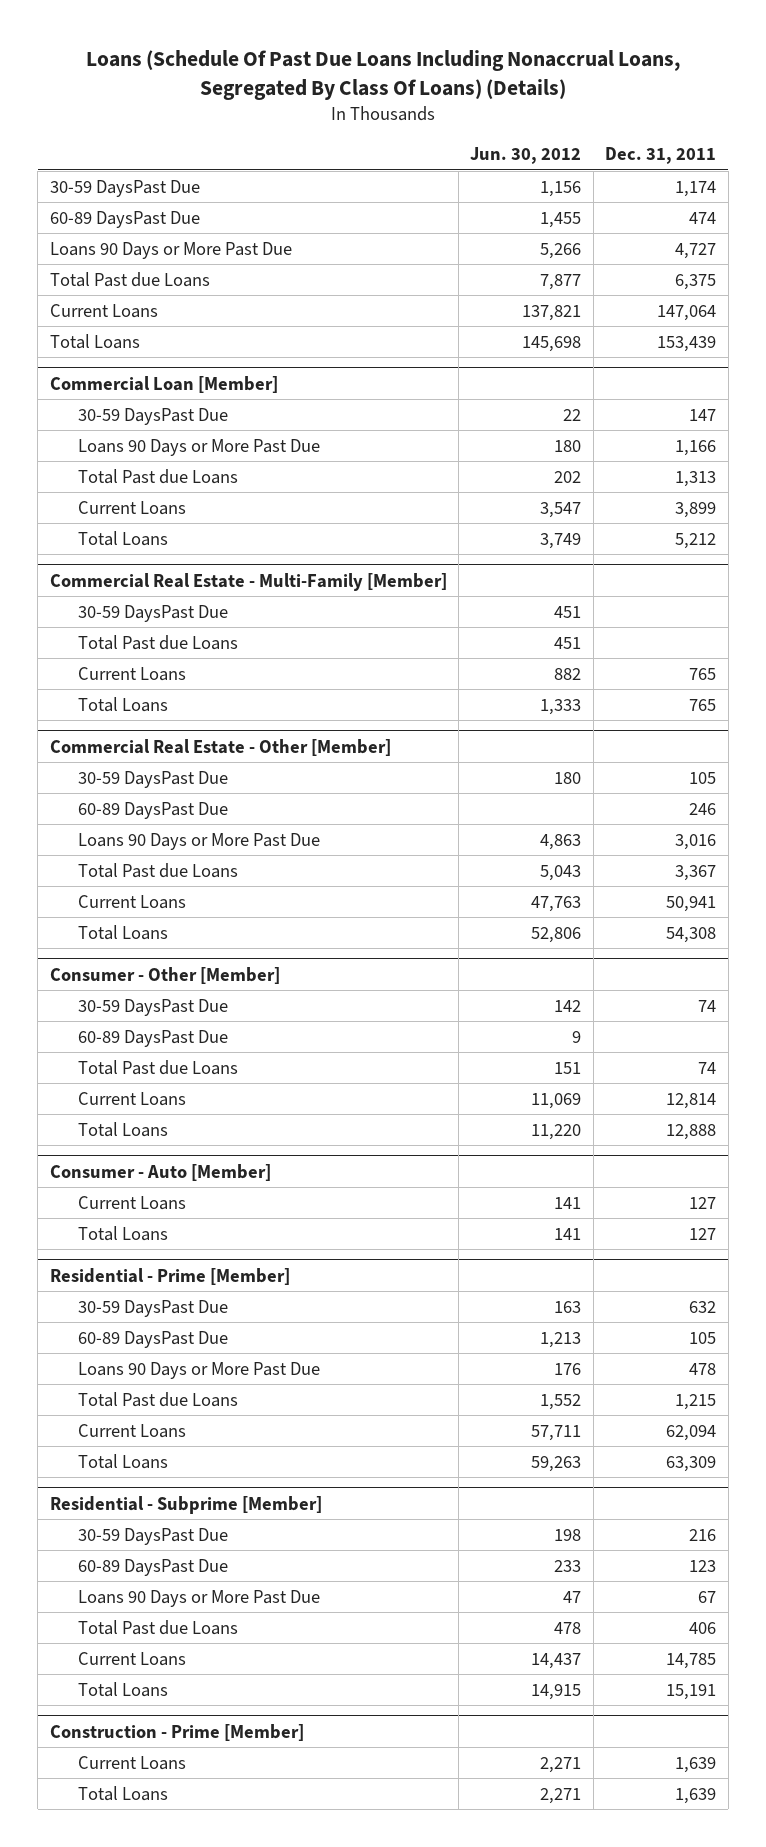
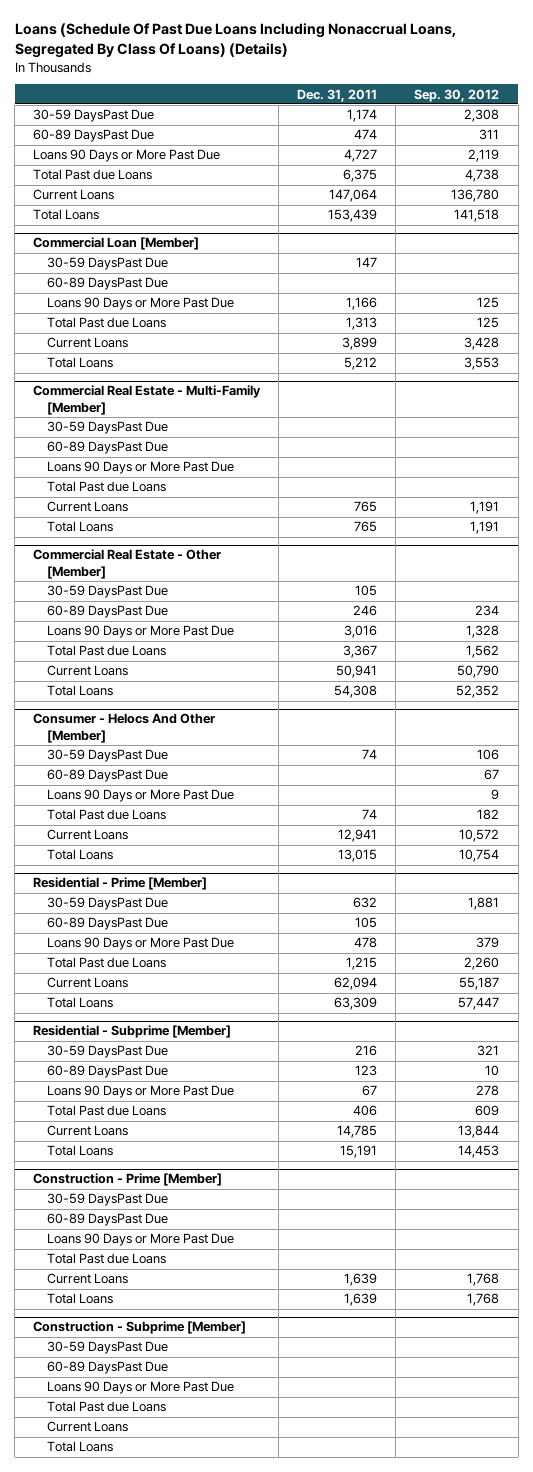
- | Jun. 30, 2012 | Dec. 31, 2011
+ | Dec. 31, 2011 | Sep. 30, 2012
@ Commercial Loan [Member]
+ 60-89 DaysPast Due
@ Commercial Real Estate - Multi-Family [Member]
+ 60-89 DaysPast Due
+ Loans 90 Days or More Past Due
- Consumer - Other [Member]
+ Consumer - Helocs And Other [Member]
+ Loans 90 Days or More Past Due | | 9
- Current Loans | 11,069 | 12,814
- Total Loans | 11,220 | 12,888
- Consumer - Auto [Member]
- Current Loans | 141 | 127
- Total Loans | 141 | 127
+ Current Loans | 12,941 | 10,572
+ Total Loans | 13,015 | 10,754
@ Construction - Prime [Member]
+ 30-59 DaysPast Due
+ 60-89 DaysPast Due
+ Loans 90 Days or More Past Due
+ Total Past due Loans
+ Construction - Subprime [Member]
+ 30-59 DaysPast Due
+ 60-89 DaysPast Due
+ Loans 90 Days or More Past Due
+ Total Past due Loans
+ Current Loans
+ Total Loans

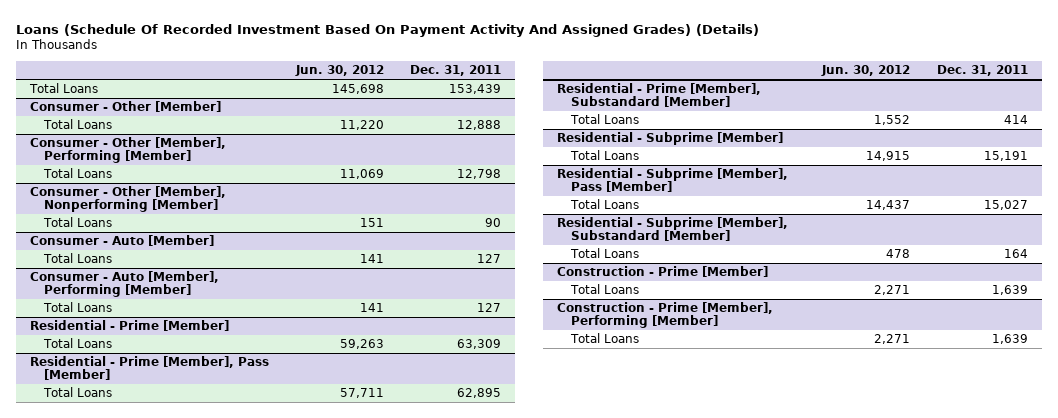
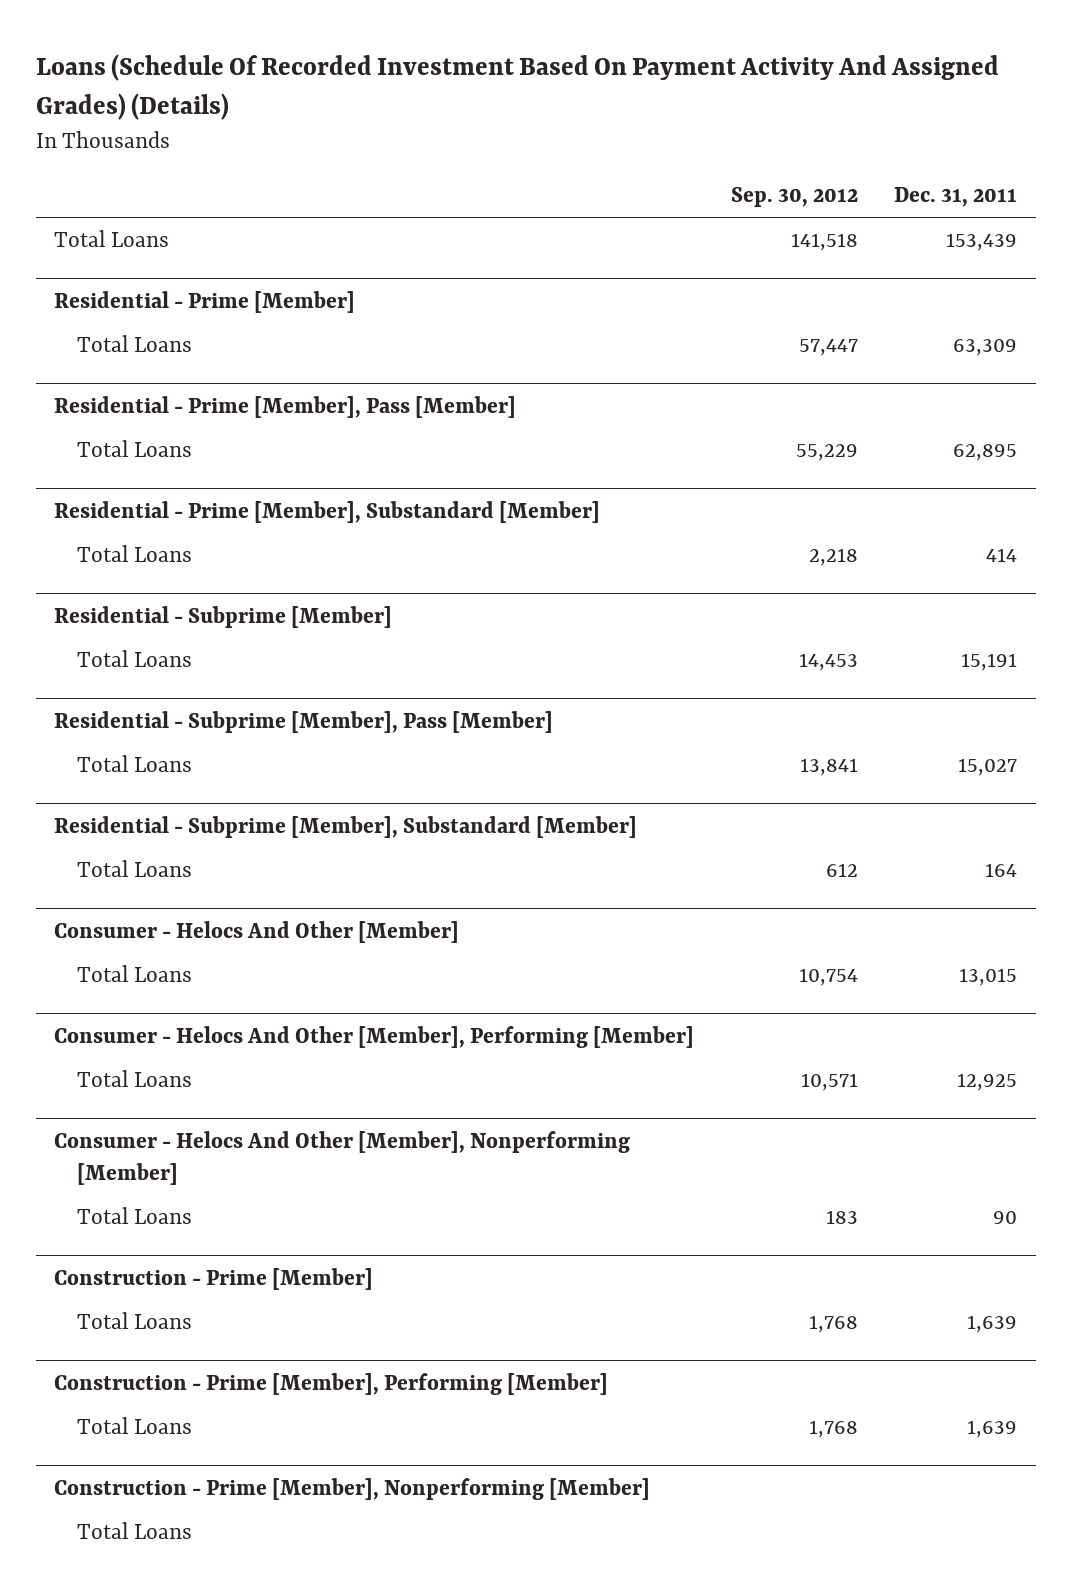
- | Jun. 30, 2012 | Dec. 31, 2011
+ | Sep. 30, 2012 | Dec. 31, 2011
- Consumer - Other [Member]
- Total Loans | 11,220 | 12,888
- Consumer - Other [Member], Performing [Member]
- Total Loans | 11,069 | 12,798
- Consumer - Other [Member], Nonperforming [Member]
- Total Loans | 151 | 90
- Consumer - Auto [Member]
- Total Loans | 141 | 127
- Consumer - Auto [Member], Performing [Member]
- Total Loans | 141 | 127
+ Consumer - Helocs And Other [Member]
+ Total Loans | 10,754 | 13,015
+ Consumer - Helocs And Other [Member], Performing [Member]
+ Total Loans | 10,571 | 12,925
+ Consumer - Helocs And Other [Member], Nonperforming [Member]
+ Total Loans | 183 | 90
+ Construction - Prime [Member], Nonperforming [Member]
+ Total Loans

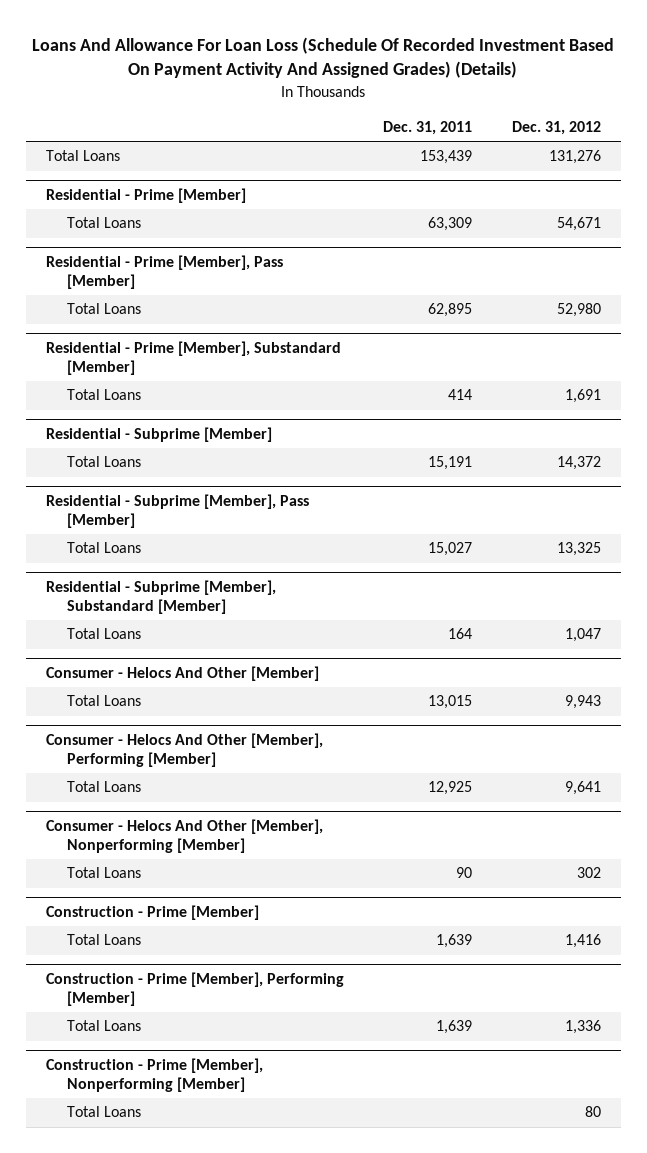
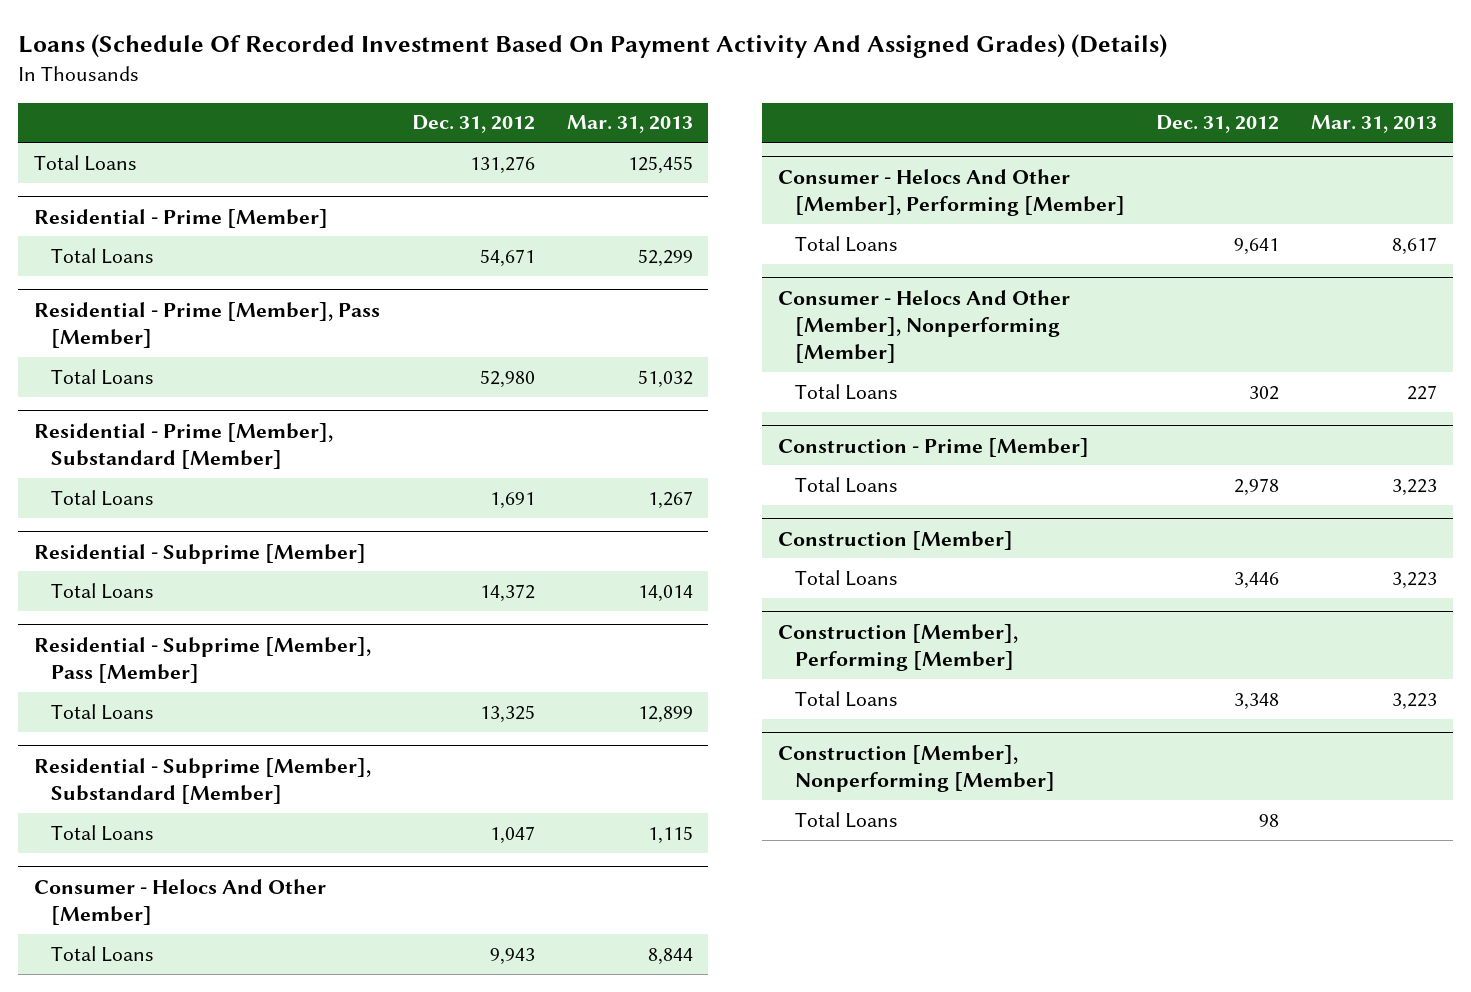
- Loans And Allowance For Loan Loss (Schedule Of Recorded Investment Based On Payment Activity And Assigned Grades) (Details)
+ Loans (Schedule Of Recorded Investment Based On Payment Activity And Assigned Grades) (Details)
- | Dec. 31, 2011 | Dec. 31, 2012
+ | Dec. 31, 2012 | Mar. 31, 2013
@ Construction - Prime [Member]
- Total Loans | 1,639 | 1,416
- Construction - Prime [Member], Performing [Member]
- Total Loans | 1,639 | 1,336
- Construction - Prime [Member], Nonperforming [Member]
- Total Loans | | 80
@ Construction - Prime [Member]
+ Total Loans | 2,978 | 3,223
+ Construction [Member]
+ Total Loans | 3,446 | 3,223
+ Construction [Member], Performing [Member]
+ Total Loans | 3,348 | 3,223
+ Construction [Member], Nonperforming [Member]
+ Total Loans | 98 |

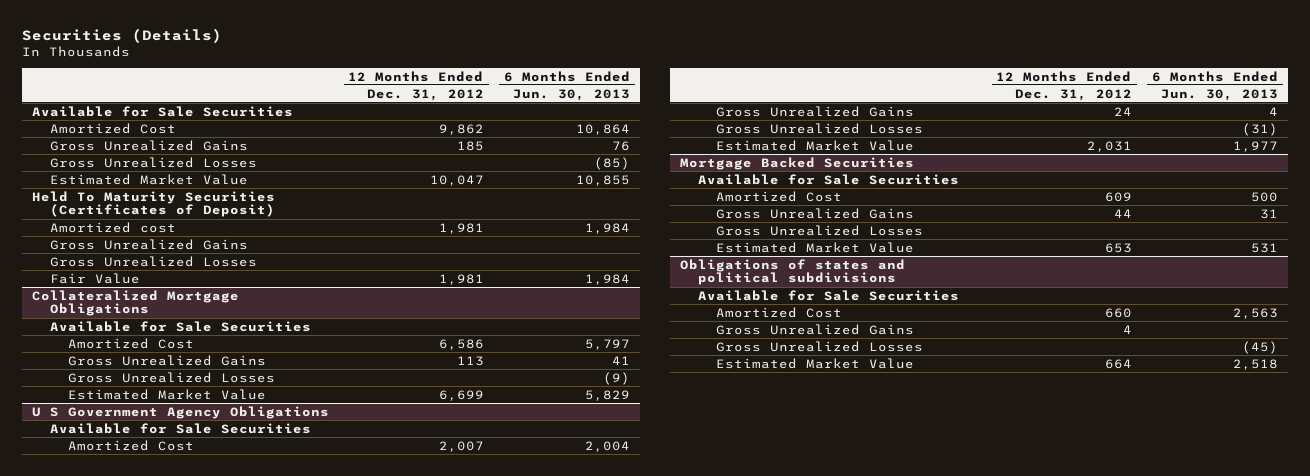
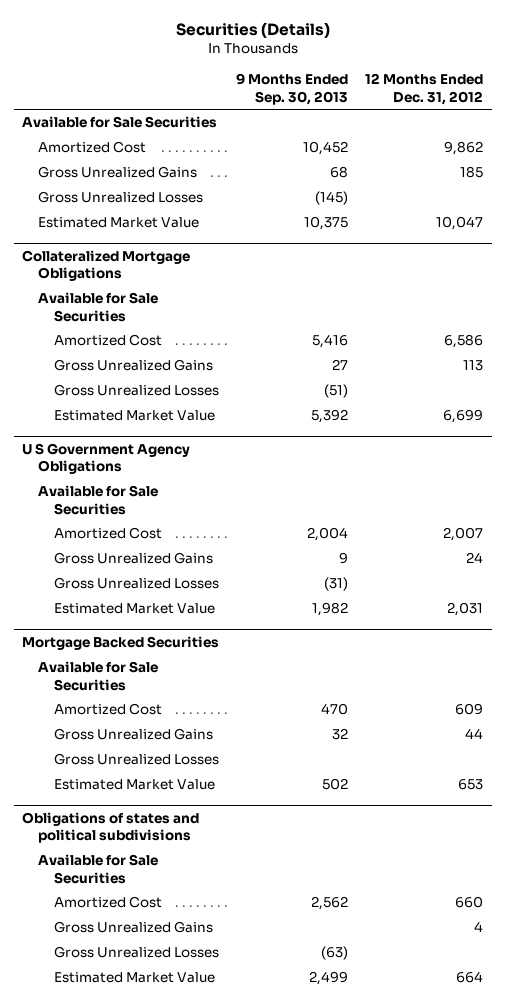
- | 12 Months Ended Dec. 31, 2012 | 6 Months Ended Jun. 30, 2013
+ | 9 Months Ended Sep. 30, 2013 | 12 Months Ended Dec. 31, 2012
- Held To Maturity Securities (Certificates of Deposit)
- Amortized cost | 1,981 | 1,984
- Gross Unrealized Gains
- Gross Unrealized Losses
- Fair Value | 1,981 | 1,984

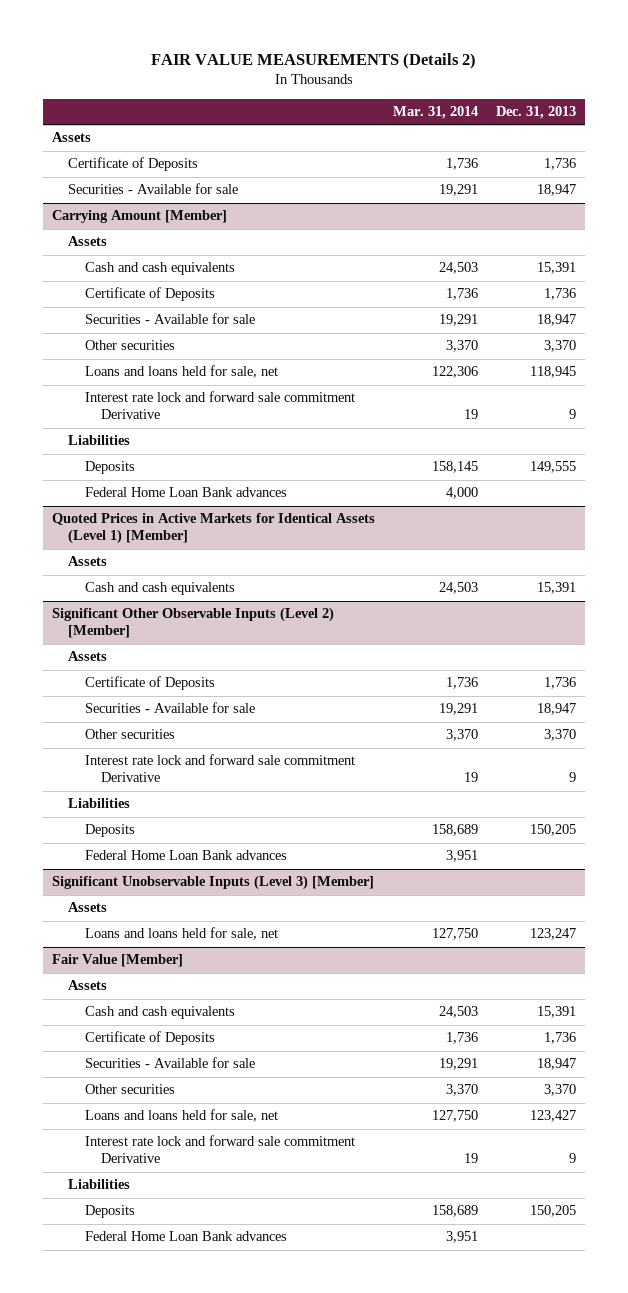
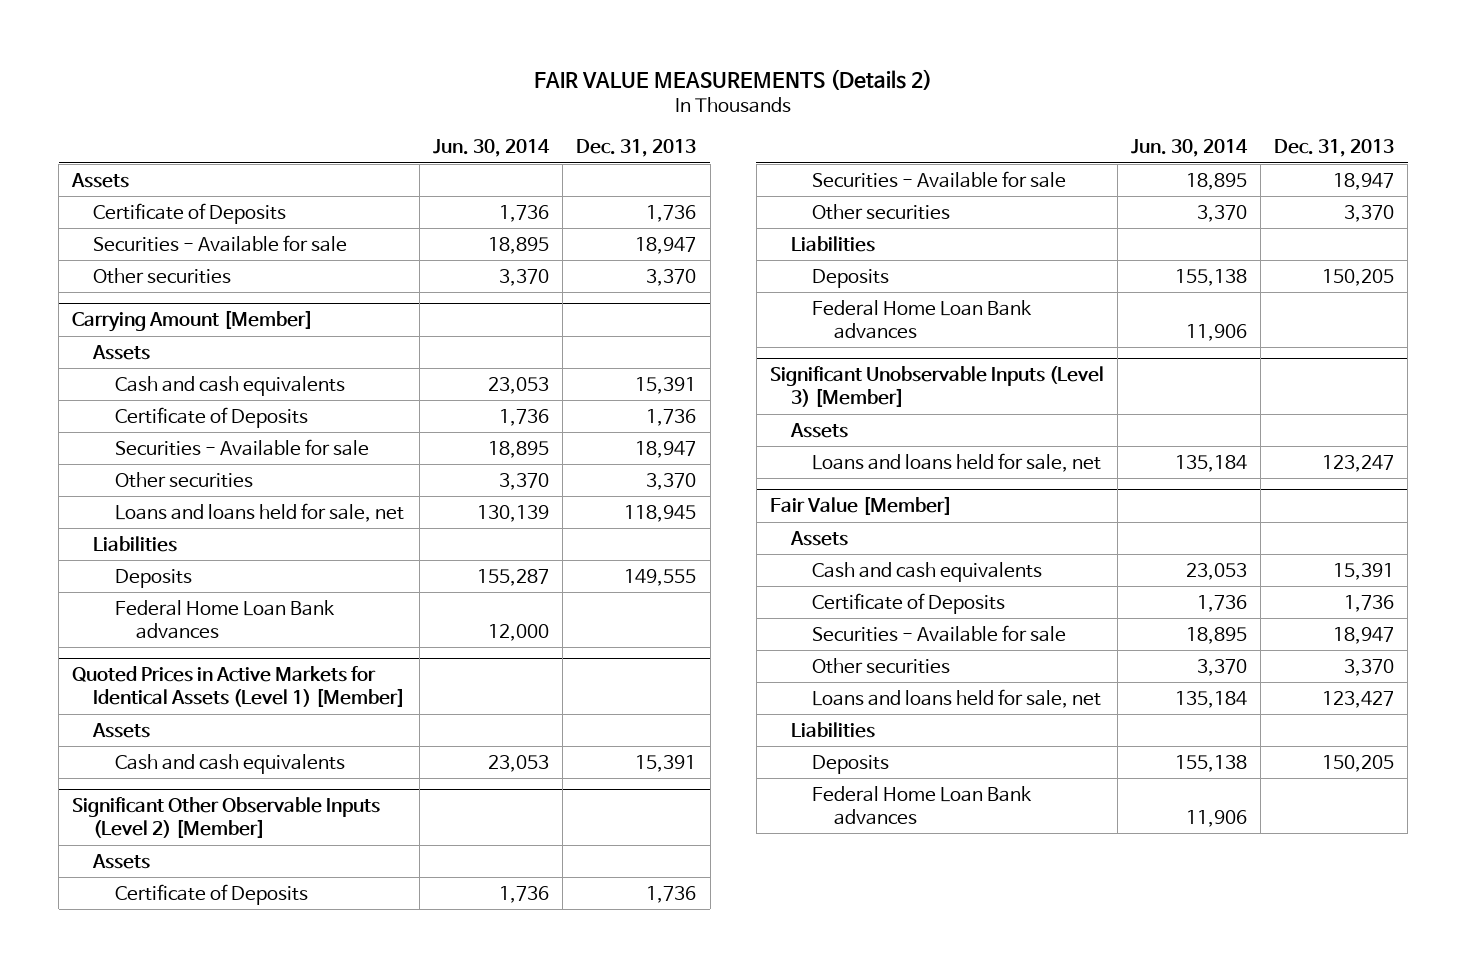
- | Mar. 31, 2014 | Dec. 31, 2013
+ | Jun. 30, 2014 | Dec. 31, 2013
+ Other securities | 3,370 | 3,370
@ Carrying Amount [Member]
- Interest rate lock and forward sale commitment Derivative | 19 | 9
@ Significant Other Observable Inputs (Level 2) [Member]
- Interest rate lock and forward sale commitment Derivative | 19 | 9
@ Fair Value [Member]
- Interest rate lock and forward sale commitment Derivative | 19 | 9

